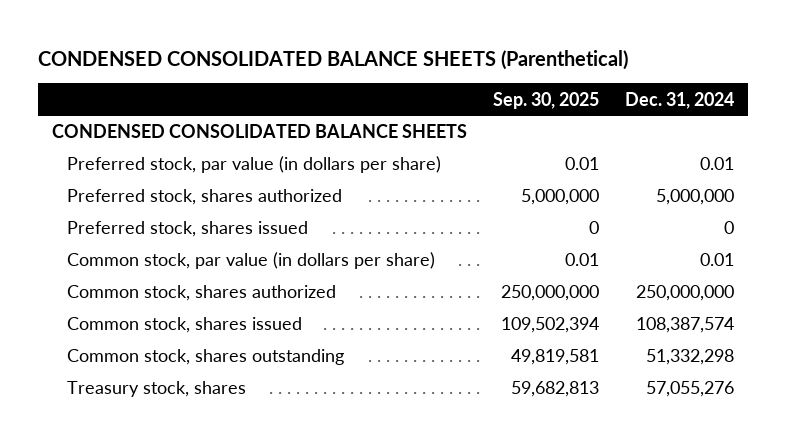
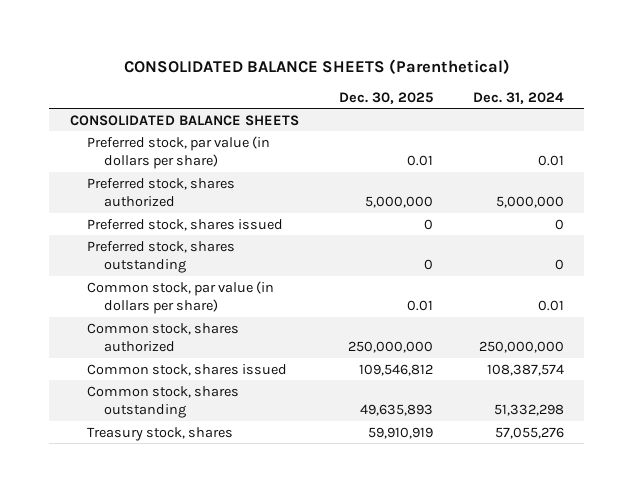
- CONDENSED CONSOLIDATED BALANCE SHEETS (Parenthetical)
+ CONSOLIDATED BALANCE SHEETS (Parenthetical)
- | Sep. 30, 2025 | Dec. 31, 2024
+ | Dec. 30, 2025 | Dec. 31, 2024
- CONDENSED CONSOLIDATED BALANCE SHEETS
+ CONSOLIDATED BALANCE SHEETS
+ Preferred stock, shares outstanding | 0 | 0

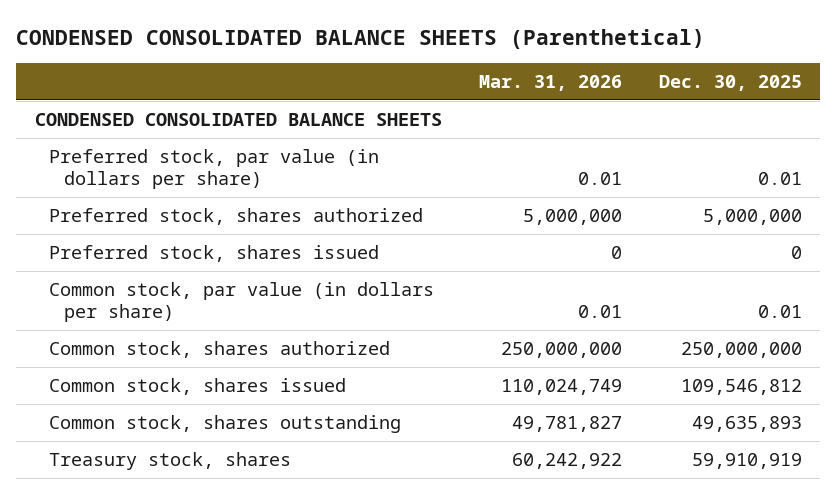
- CONSOLIDATED BALANCE SHEETS (Parenthetical)
+ CONDENSED CONSOLIDATED BALANCE SHEETS (Parenthetical)
- | Dec. 30, 2025 | Dec. 31, 2024
+ | Mar. 31, 2026 | Dec. 30, 2025
- CONSOLIDATED BALANCE SHEETS
+ CONDENSED CONSOLIDATED BALANCE SHEETS
- Preferred stock, shares outstanding | 0 | 0

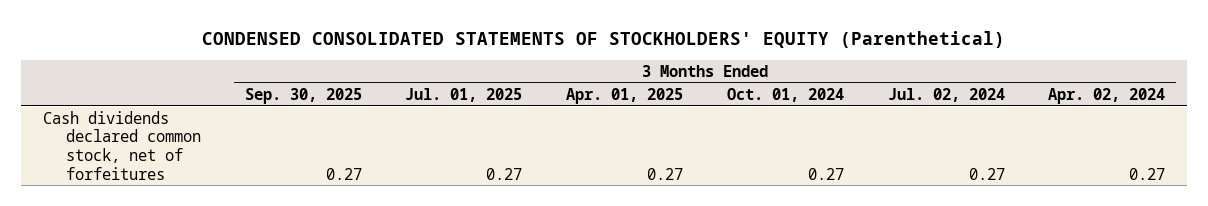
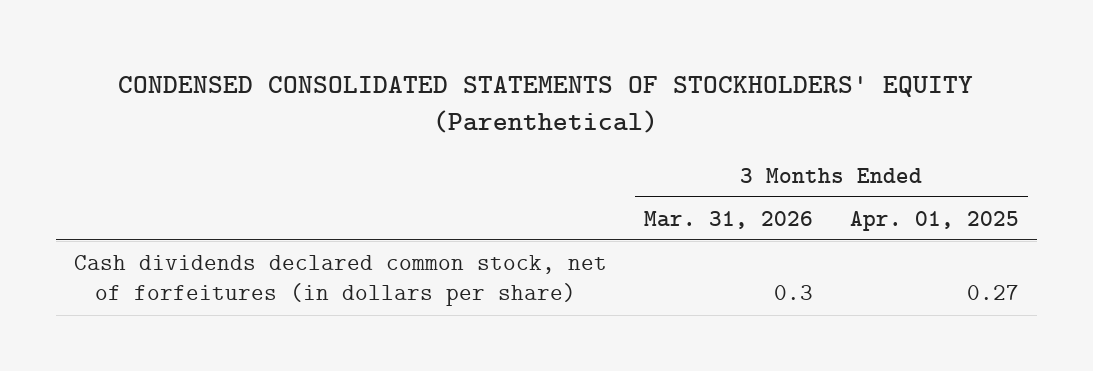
- | 3 Months Ended Sep. 30, 2025 | 3 Months Ended Jul. 01, 2025 | 3 Months Ended Apr. 01, 2025 | 3 Months Ended Oct. 01, 2024 | 3 Months Ended Jul. 02, 2024 | 3 Months Ended Apr. 02, 2024
+ | 3 Months Ended Mar. 31, 2026 | 3 Months Ended Apr. 01, 2025
- Cash dividends declared common stock, net of forfeitures | 0.27 | 0.27 | 0.27 | 0.27 | 0.27 | 0.27
+ Cash dividends declared common stock, net of forfeitures (in dollars per share) | 0.3 | 0.27

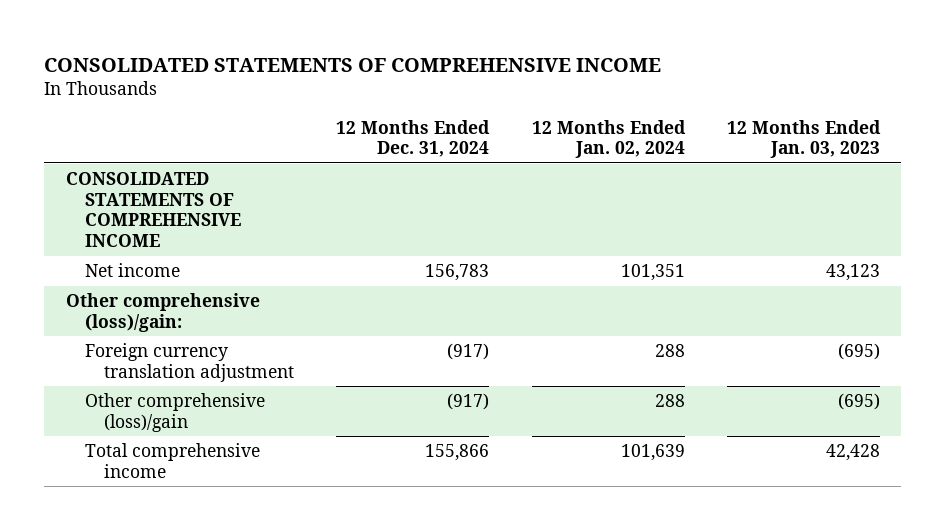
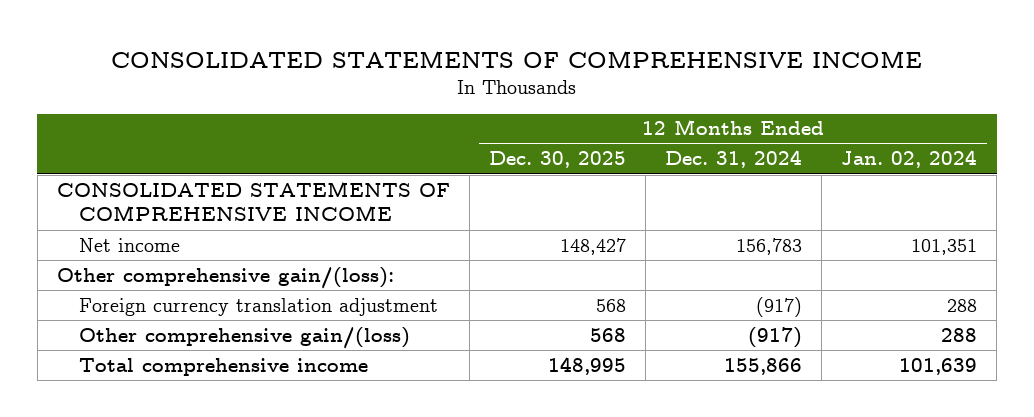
- | 12 Months Ended Dec. 31, 2024 | 12 Months Ended Jan. 02, 2024 | 12 Months Ended Jan. 03, 2023
+ | 12 Months Ended Dec. 30, 2025 | 12 Months Ended Dec. 31, 2024 | 12 Months Ended Jan. 02, 2024
- Other comprehensive (loss)/gain:
+ Other comprehensive gain/(loss):
- Other comprehensive (loss)/gain | (917) | 288 | (695)
+ Other comprehensive gain/(loss) | 568 | (917) | 288

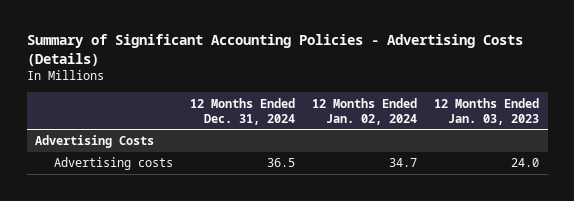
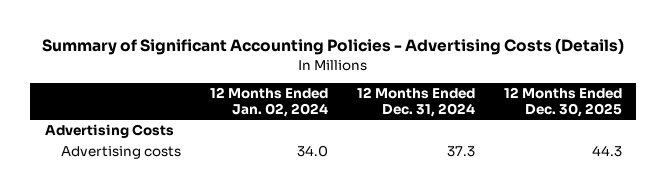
- | 12 Months Ended Dec. 31, 2024 | 12 Months Ended Jan. 02, 2024 | 12 Months Ended Jan. 03, 2023
+ | 12 Months Ended Jan. 02, 2024 | 12 Months Ended Dec. 31, 2024 | 12 Months Ended Dec. 30, 2025
- Advertising costs | 36.5 | 34.7 | 24.0
+ Advertising costs | 34.0 | 37.3 | 44.3

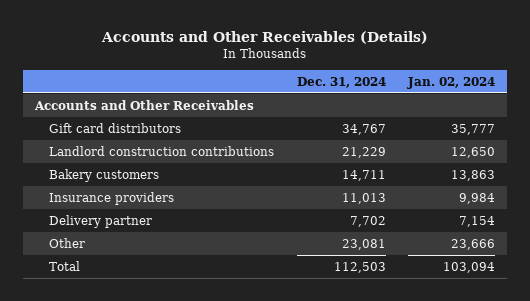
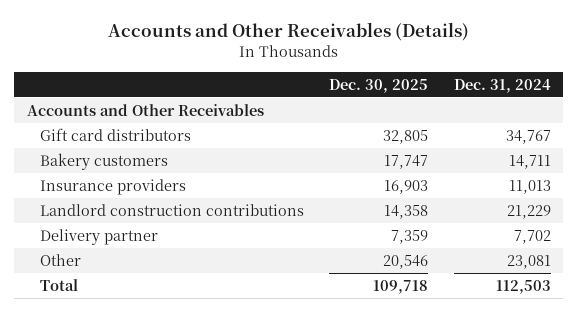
- | Dec. 31, 2024 | Jan. 02, 2024
+ | Dec. 30, 2025 | Dec. 31, 2024
moved down: Landlord construction contributions | 14,358 | 21,229

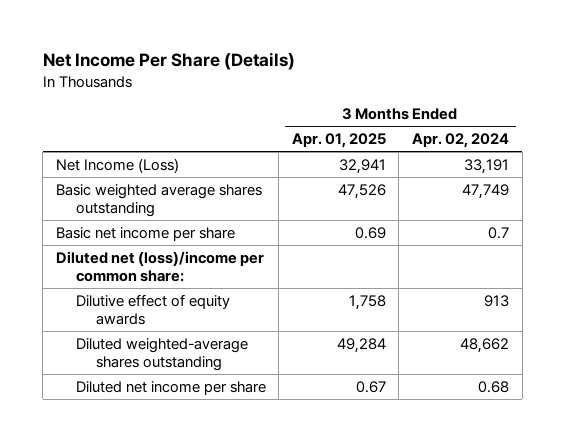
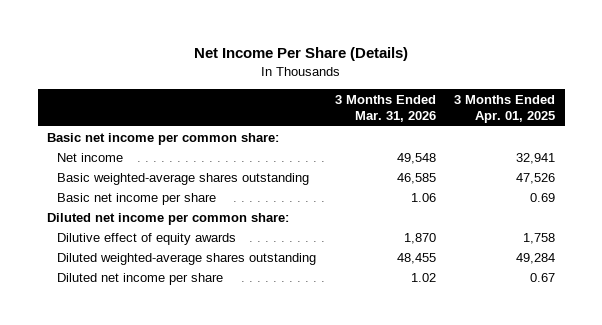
- | 3 Months Ended Apr. 01, 2025 | 3 Months Ended Apr. 02, 2024
+ | 3 Months Ended Mar. 31, 2026 | 3 Months Ended Apr. 01, 2025
- Net Income (Loss) | 32,941 | 33,191
- Basic weighted average shares outstanding | 47,526 | 47,749
+ Basic net income per common share:
+ Net income | 49,548 | 32,941
+ Basic weighted-average shares outstanding | 46,585 | 47,526
- Diluted net (loss)/income per common share:
+ Diluted net income per common share:

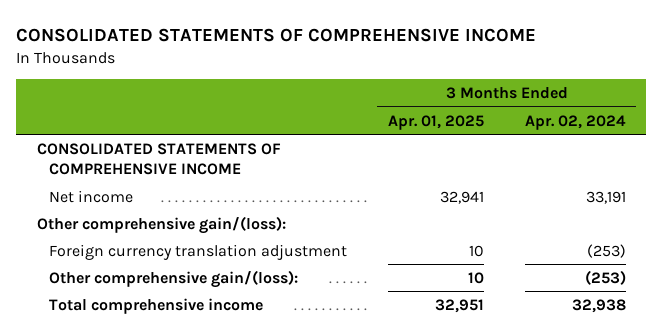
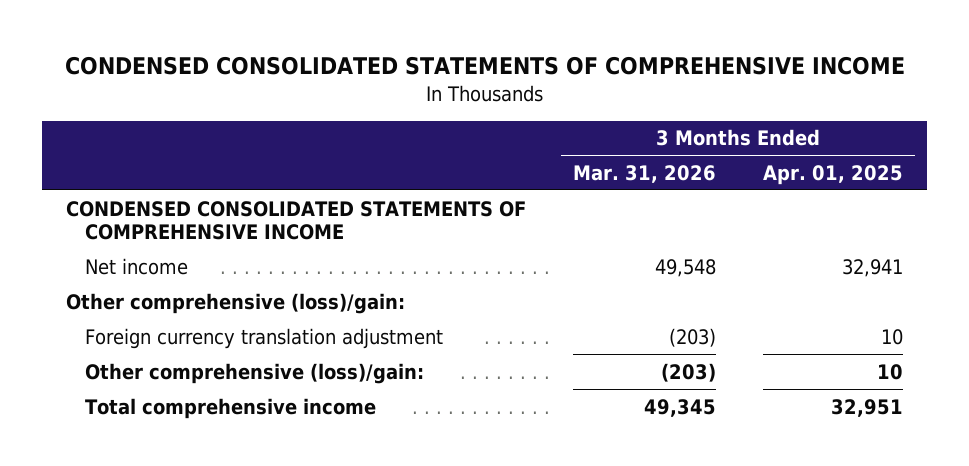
- CONSOLIDATED STATEMENTS OF COMPREHENSIVE INCOME
+ CONDENSED CONSOLIDATED STATEMENTS OF COMPREHENSIVE INCOME
- | 3 Months Ended Apr. 01, 2025 | 3 Months Ended Apr. 02, 2024
+ | 3 Months Ended Mar. 31, 2026 | 3 Months Ended Apr. 01, 2025
- CONSOLIDATED STATEMENTS OF COMPREHENSIVE INCOME
+ CONDENSED CONSOLIDATED STATEMENTS OF COMPREHENSIVE INCOME
- Other comprehensive gain/(loss):
+ Other comprehensive (loss)/gain:
- Other comprehensive gain/(loss): | 10 | (253)
+ Other comprehensive (loss)/gain: | (203) | 10

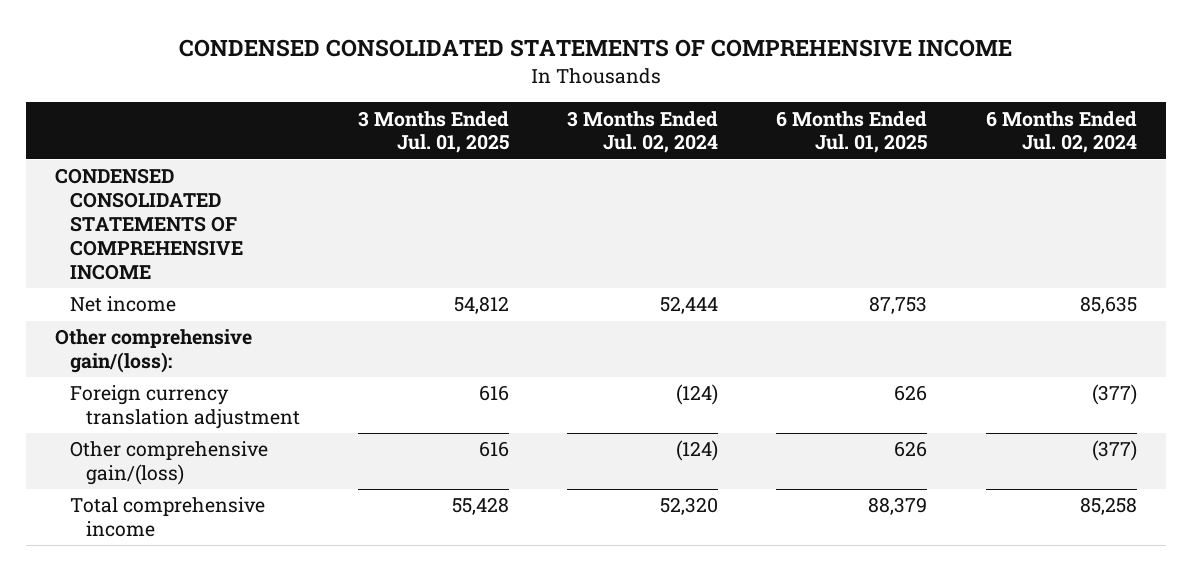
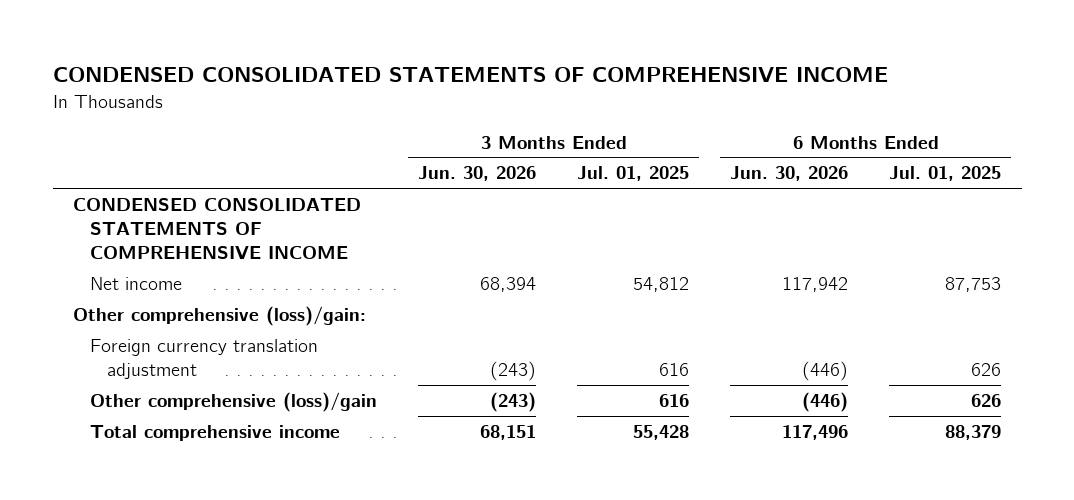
- | 3 Months Ended Jul. 01, 2025 | 3 Months Ended Jul. 02, 2024 | 6 Months Ended Jul. 01, 2025 | 6 Months Ended Jul. 02, 2024
+ | 3 Months Ended Jun. 30, 2026 | 3 Months Ended Jul. 01, 2025 | 6 Months Ended Jun. 30, 2026 | 6 Months Ended Jul. 01, 2025
- Other comprehensive gain/(loss):
+ Other comprehensive (loss)/gain:
- Other comprehensive gain/(loss) | 616 | (124) | 626 | (377)
+ Other comprehensive (loss)/gain | (243) | 616 | (446) | 626

